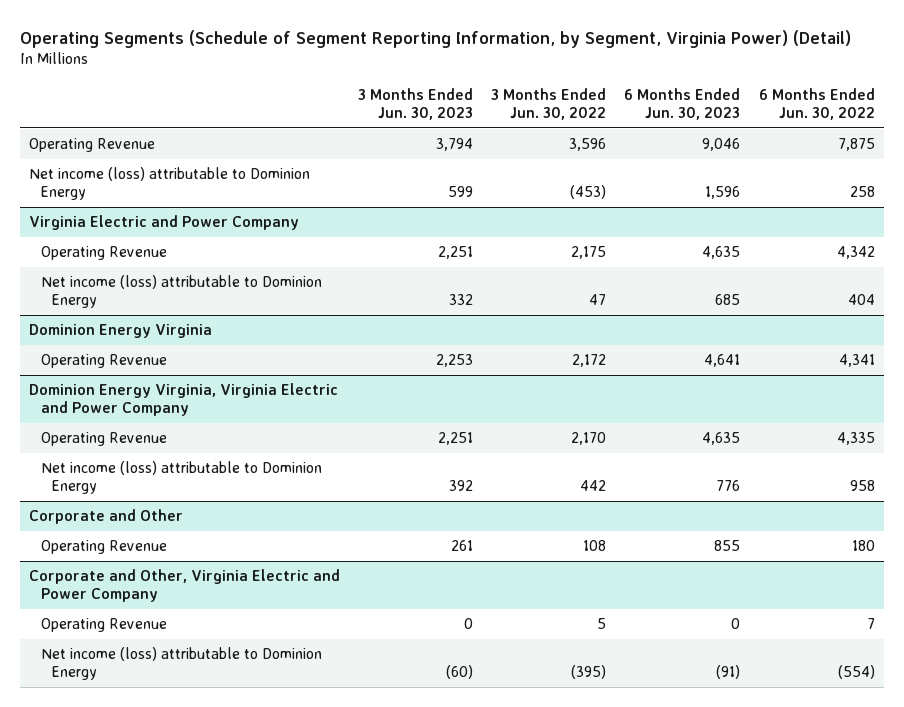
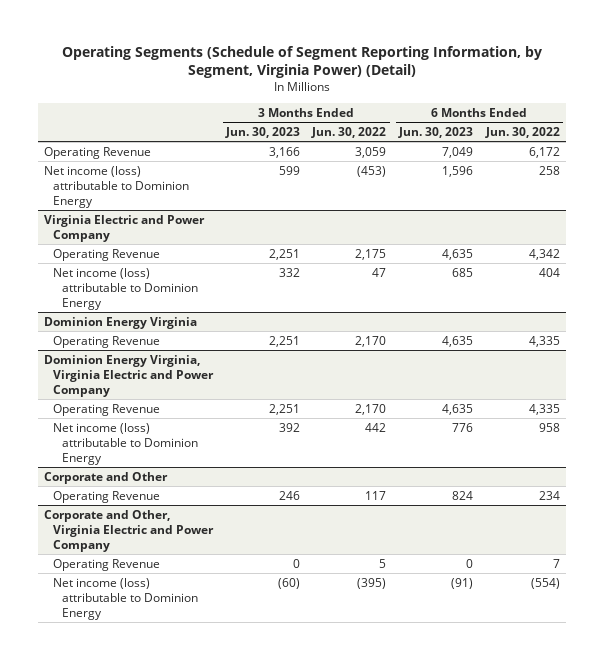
- Operating Revenue | 3,794 | 3,596 | 9,046 | 7,875
+ Operating Revenue | 3,166 | 3,059 | 7,049 | 6,172
@ Dominion Energy Virginia
- Operating Revenue | 2,253 | 2,172 | 4,641 | 4,341
+ Operating Revenue | 2,251 | 2,170 | 4,635 | 4,335
@ Corporate and Other
- Operating Revenue | 261 | 108 | 855 | 180
+ Operating Revenue | 246 | 117 | 824 | 234

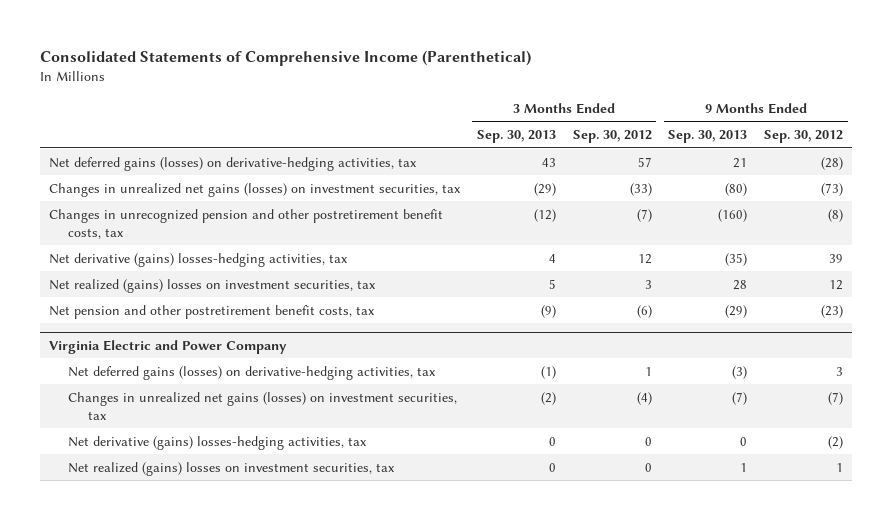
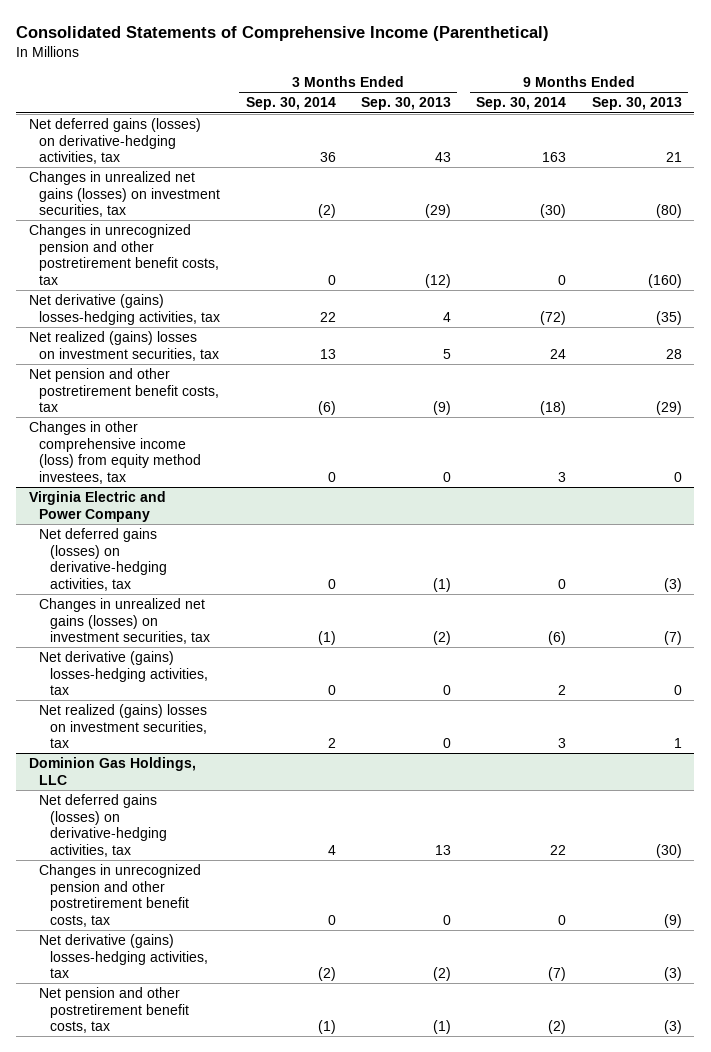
- | 3 Months Ended Sep. 30, 2013 | 3 Months Ended Sep. 30, 2012 | 9 Months Ended Sep. 30, 2013 | 9 Months Ended Sep. 30, 2012
+ | 3 Months Ended Sep. 30, 2014 | 3 Months Ended Sep. 30, 2013 | 9 Months Ended Sep. 30, 2014 | 9 Months Ended Sep. 30, 2013
+ Changes in other comprehensive income (loss) from equity method investees, tax | 0 | 0 | 3 | 0
+ Dominion Gas Holdings, LLC
+ Net deferred gains (losses) on derivative-hedging activities, tax | 4 | 13 | 22 | (30)
+ Changes in unrecognized pension and other postretirement benefit costs, tax | 0 | 0 | 0 | (9)
+ Net derivative (gains) losses-hedging activities, tax | (2) | (2) | (7) | (3)
+ Net pension and other postretirement benefit costs, tax | (1) | (1) | (2) | (3)

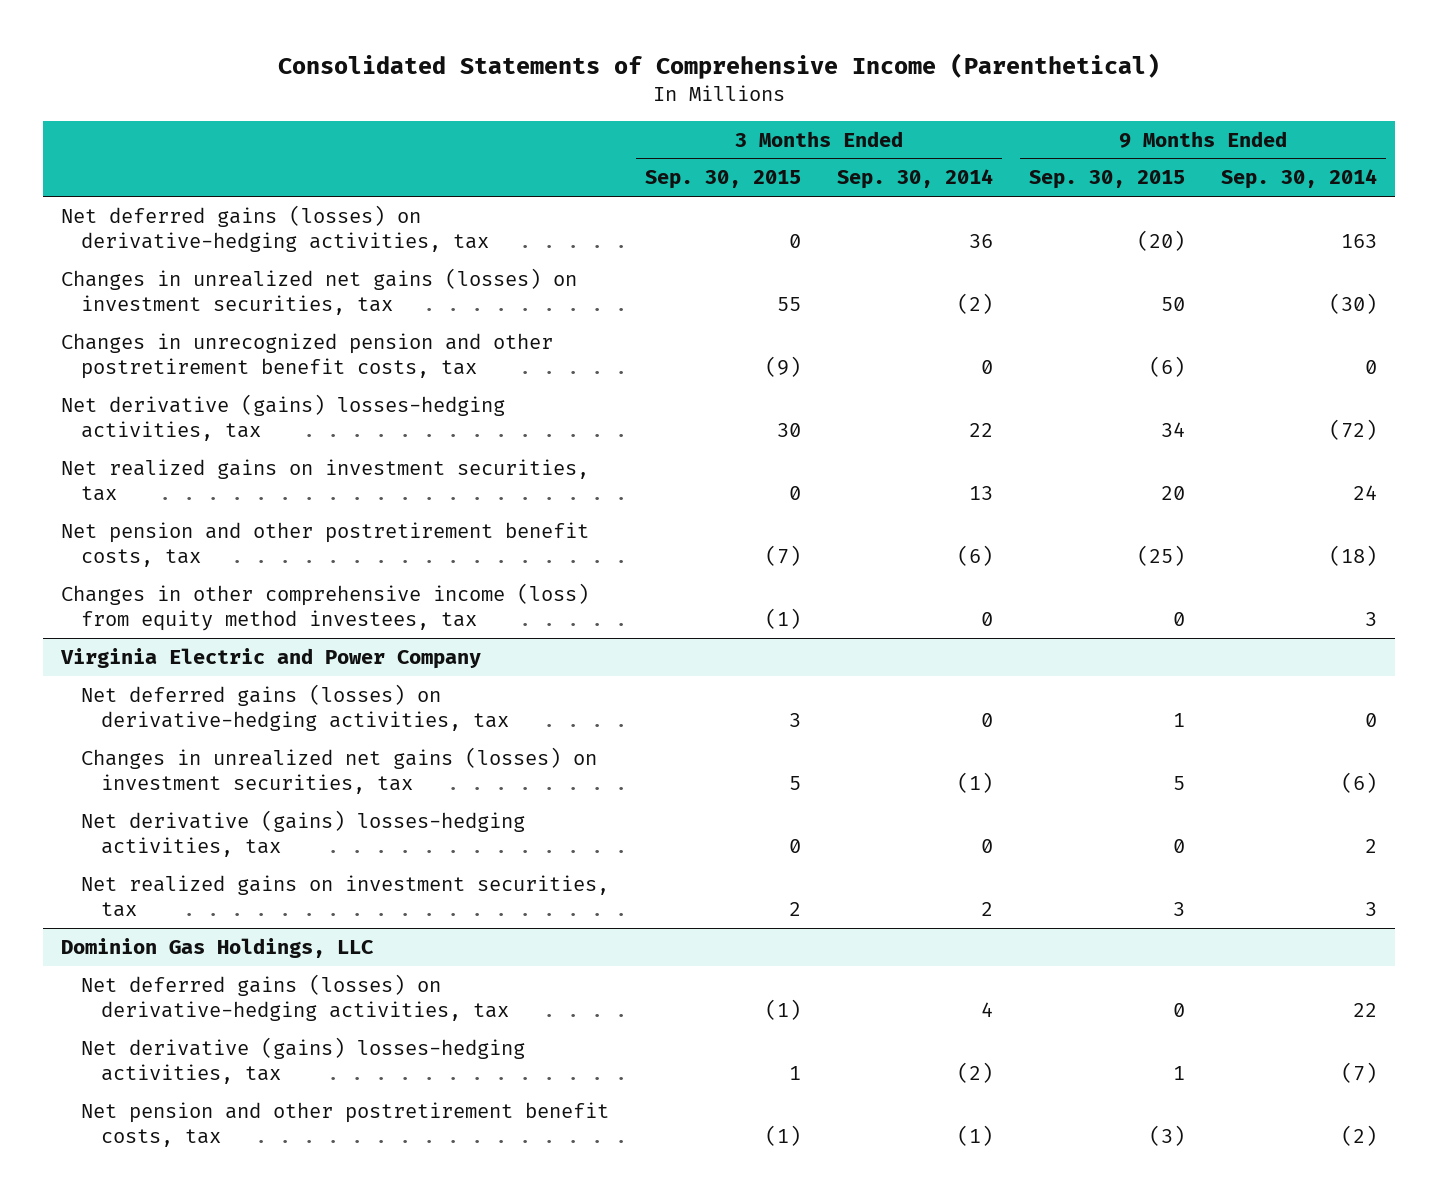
- | 3 Months Ended Sep. 30, 2014 | 3 Months Ended Sep. 30, 2013 | 9 Months Ended Sep. 30, 2014 | 9 Months Ended Sep. 30, 2013
+ | 3 Months Ended Sep. 30, 2015 | 3 Months Ended Sep. 30, 2014 | 9 Months Ended Sep. 30, 2015 | 9 Months Ended Sep. 30, 2014
- Net realized (gains) losses on investment securities, tax | 13 | 5 | 24 | 28
+ Net realized gains on investment securities, tax | 0 | 13 | 20 | 24
@ Virginia Electric and Power Company
- Net realized (gains) losses on investment securities, tax | 2 | 0 | 3 | 1
+ Net realized gains on investment securities, tax | 2 | 2 | 3 | 3
@ Dominion Gas Holdings, LLC
- Changes in unrecognized pension and other postretirement benefit costs, tax | 0 | 0 | 0 | (9)

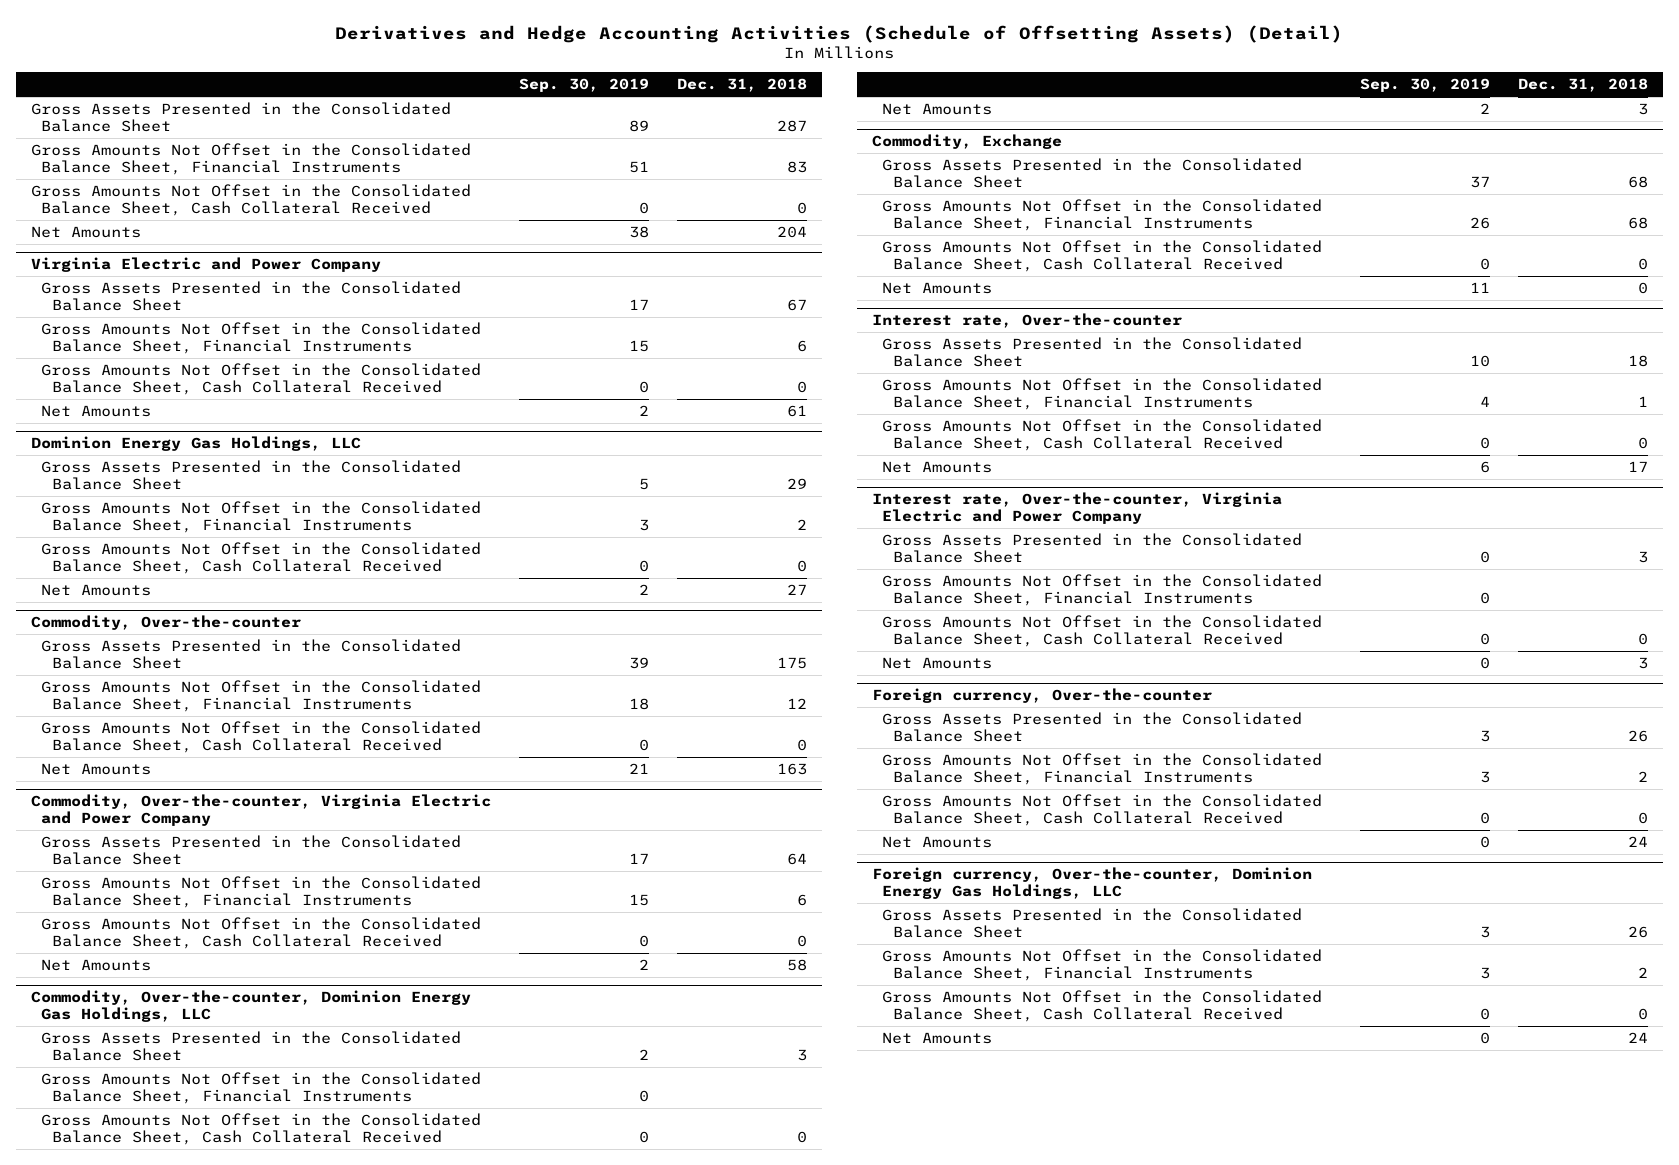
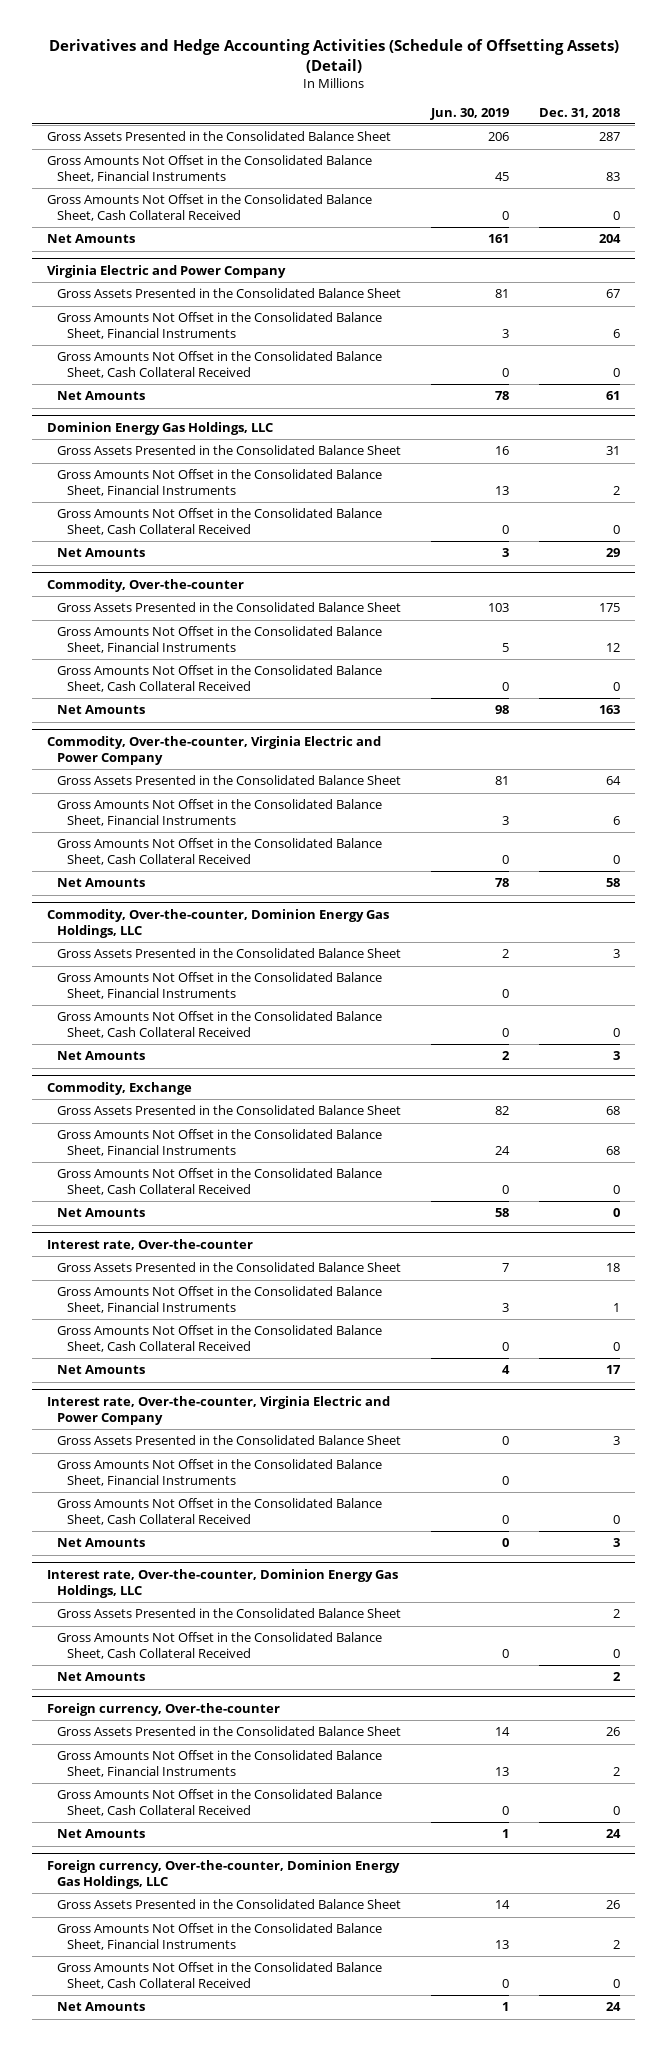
- | Sep. 30, 2019 | Dec. 31, 2018
+ | Jun. 30, 2019 | Dec. 31, 2018
@ Dominion Energy Gas Holdings, LLC
- Gross Assets Presented in the Consolidated Balance Sheet | 5 | 29
+ Gross Assets Presented in the Consolidated Balance Sheet | 16 | 31
- Net Amounts | 2 | 27
+ Net Amounts | 3 | 29
+ Interest rate, Over-the-counter, Dominion Energy Gas Holdings, LLC
+ Gross Assets Presented in the Consolidated Balance Sheet | | 2
+ Gross Amounts Not Offset in the Consolidated Balance Sheet, Cash Collateral Received | 0 | 0
+ Net Amounts | | 2

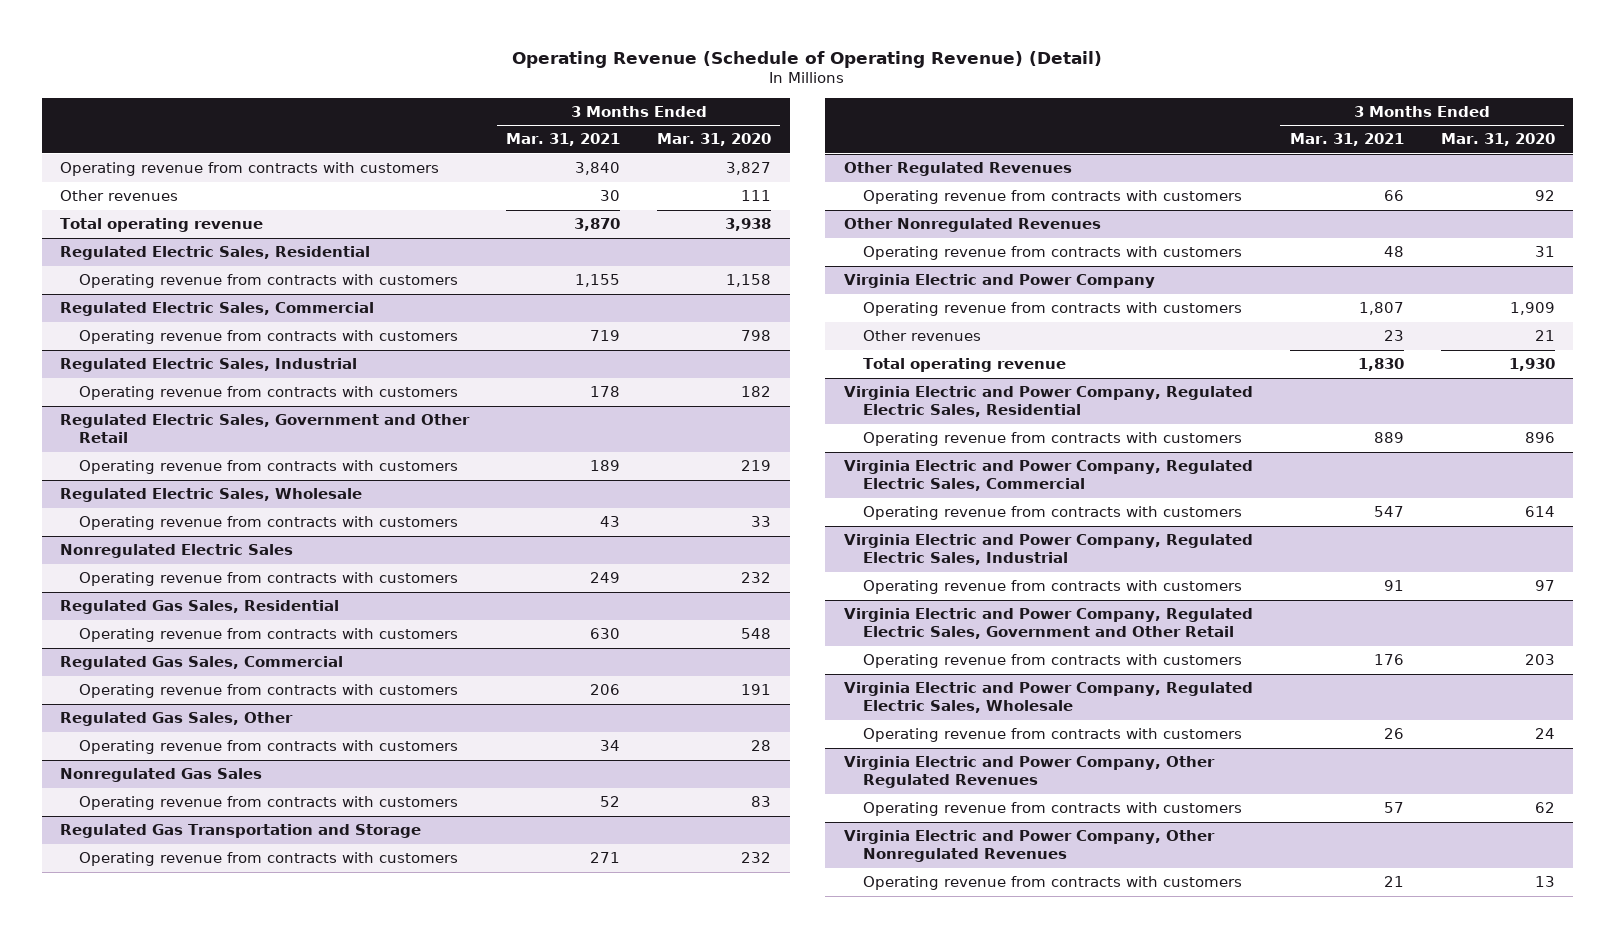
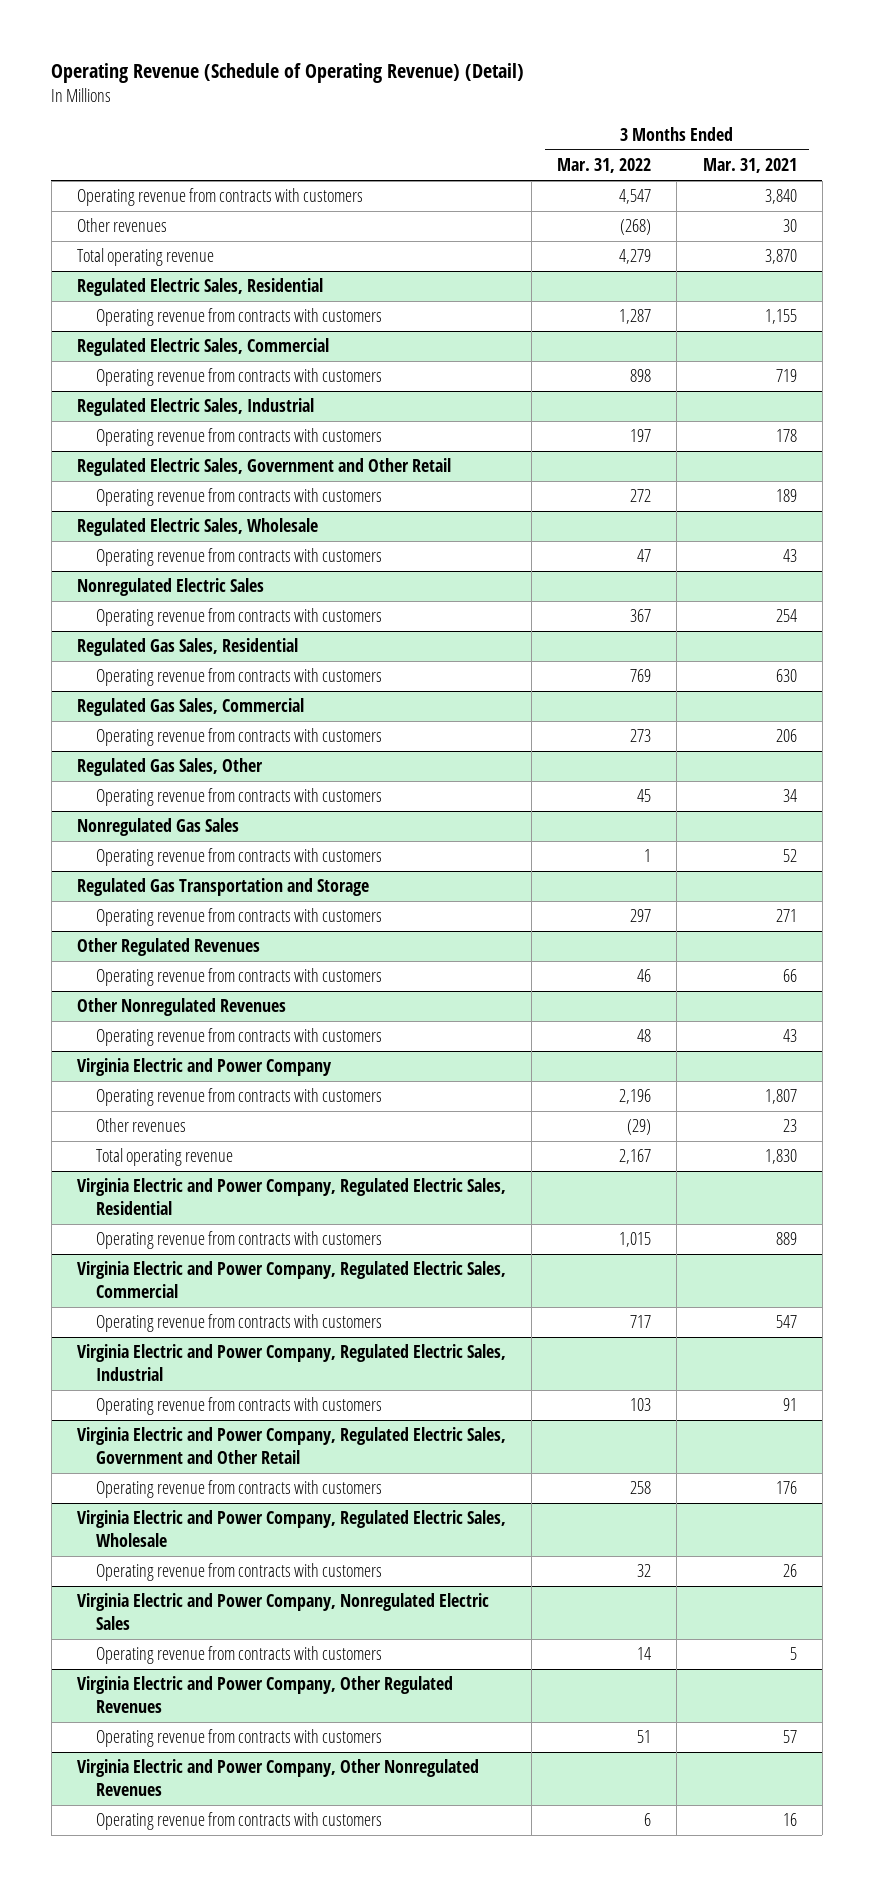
- | 3 Months Ended Mar. 31, 2021 | 3 Months Ended Mar. 31, 2020
+ | 3 Months Ended Mar. 31, 2022 | 3 Months Ended Mar. 31, 2021
@ Nonregulated Electric Sales
- Operating revenue from contracts with customers | 249 | 232
+ Operating revenue from contracts with customers | 367 | 254
@ Other Nonregulated Revenues
- Operating revenue from contracts with customers | 48 | 31
+ Operating revenue from contracts with customers | 48 | 43
+ Virginia Electric and Power Company, Nonregulated Electric Sales
+ Operating revenue from contracts with customers | 14 | 5
@ Virginia Electric and Power Company, Other Nonregulated Revenues
- Operating revenue from contracts with customers | 21 | 13
+ Operating revenue from contracts with customers | 6 | 16

